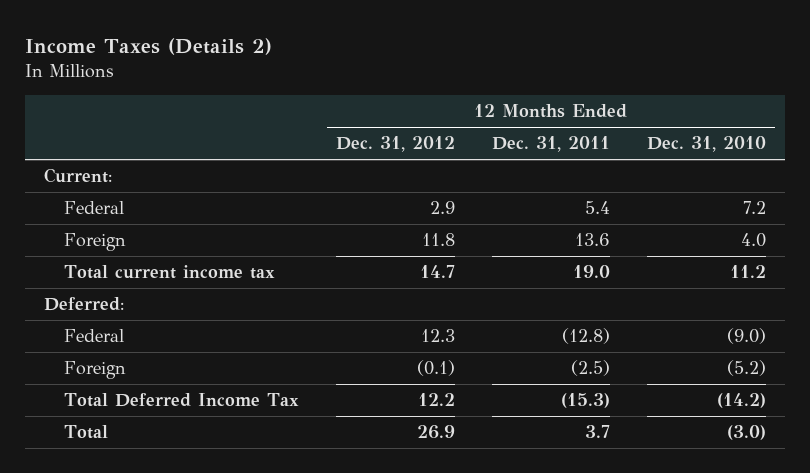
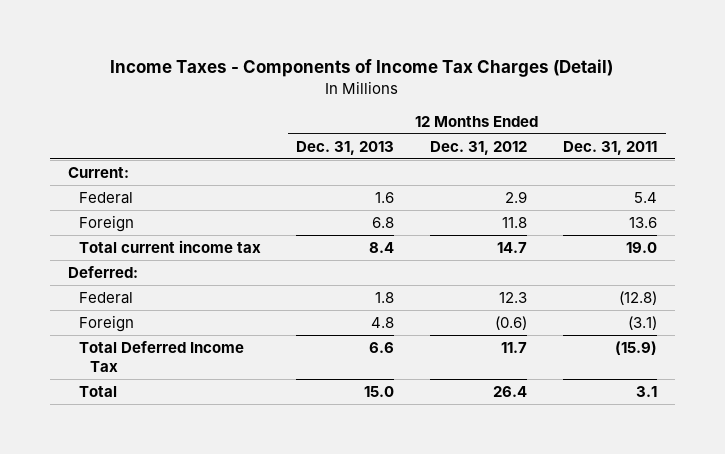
- Income Taxes (Details 2)
+ Income Taxes - Components of Income Tax Charges (Detail)
- | 12 Months Ended Dec. 31, 2012 | 12 Months Ended Dec. 31, 2011 | 12 Months Ended Dec. 31, 2010
+ | 12 Months Ended Dec. 31, 2013 | 12 Months Ended Dec. 31, 2012 | 12 Months Ended Dec. 31, 2011
- Foreign | (0.1) | (2.5) | (5.2)
- Total Deferred Income Tax | 12.2 | (15.3) | (14.2)
- Total | 26.9 | 3.7 | (3.0)
+ Foreign | 4.8 | (0.6) | (3.1)
+ Total Deferred Income Tax | 6.6 | 11.7 | (15.9)
+ Total | 15.0 | 26.4 | 3.1

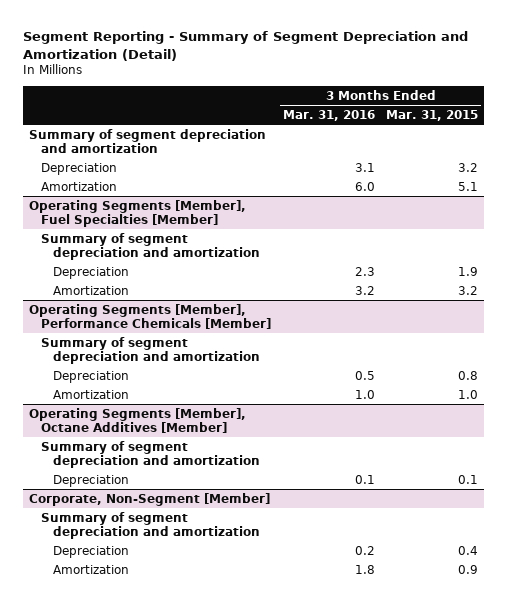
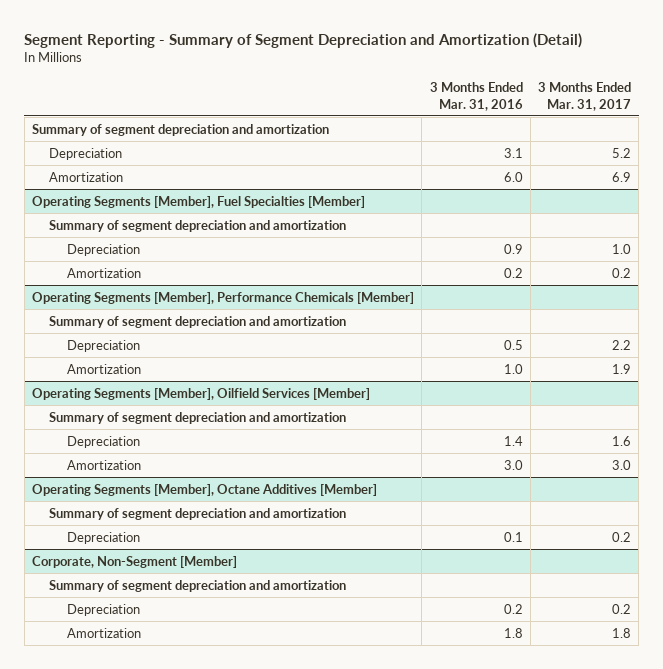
- | 3 Months Ended Mar. 31, 2016 | 3 Months Ended Mar. 31, 2015
+ | 3 Months Ended Mar. 31, 2016 | 3 Months Ended Mar. 31, 2017
@ Operating Segments [Member], Fuel Specialties [Member]
- Depreciation | 2.3 | 1.9
- Amortization | 3.2 | 3.2
+ Depreciation | 0.9 | 1.0
+ Amortization | 0.2 | 0.2
+ Operating Segments [Member], Oilfield Services [Member]
+ Summary of segment depreciation and amortization
+ Depreciation | 1.4 | 1.6
+ Amortization | 3.0 | 3.0

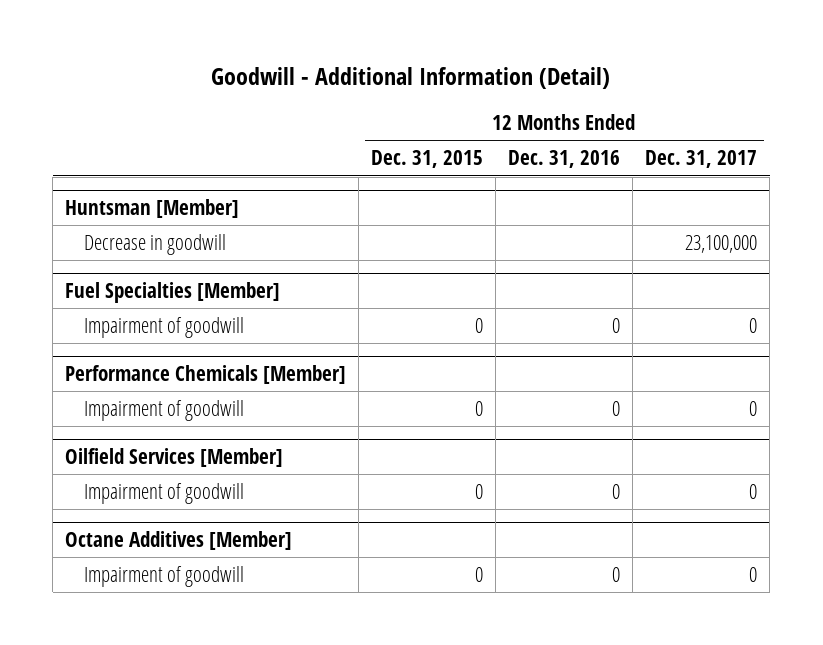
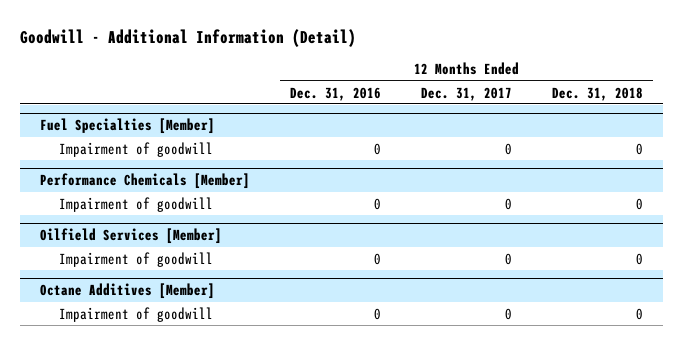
- | 12 Months Ended Dec. 31, 2015 | 12 Months Ended Dec. 31, 2016 | 12 Months Ended Dec. 31, 2017
+ | 12 Months Ended Dec. 31, 2016 | 12 Months Ended Dec. 31, 2017 | 12 Months Ended Dec. 31, 2018
- Huntsman [Member]
- Decrease in goodwill | | | 23,100,000

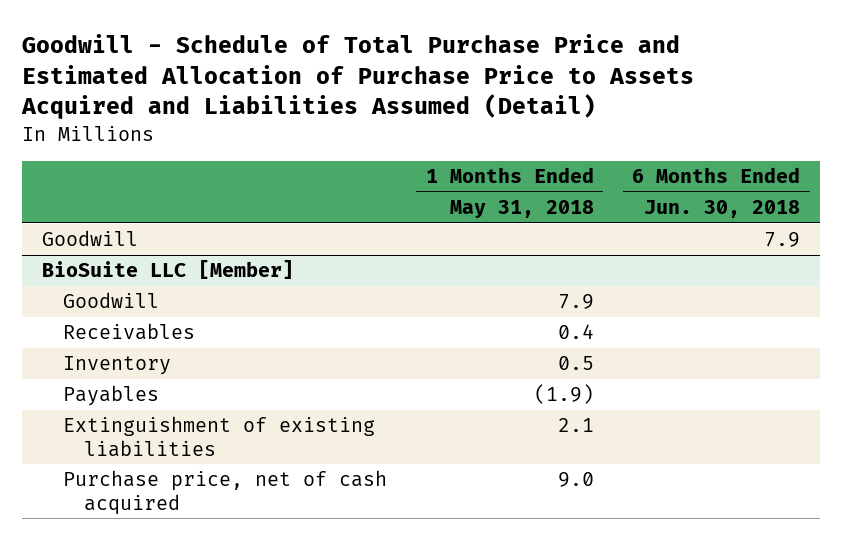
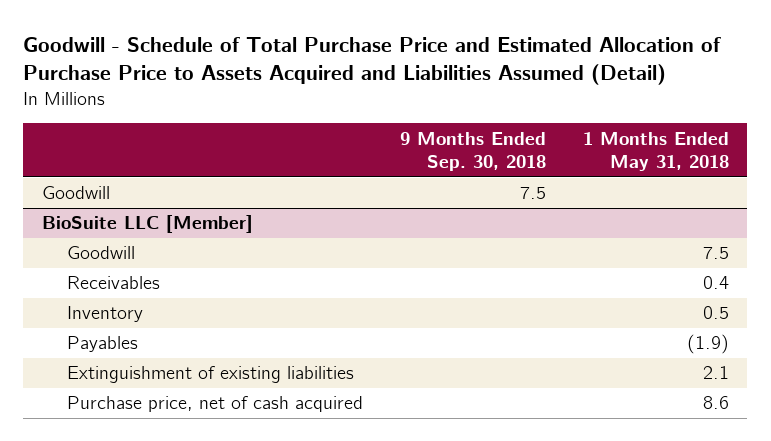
- | 1 Months Ended May 31, 2018 | 6 Months Ended Jun. 30, 2018
+ | 9 Months Ended Sep. 30, 2018 | 1 Months Ended May 31, 2018
@ BioSuite LLC [Member]
- Goodwill | 7.9 |
+ Goodwill | | 7.5
- Purchase price, net of cash acquired | 9.0 |
+ Purchase price, net of cash acquired | | 8.6

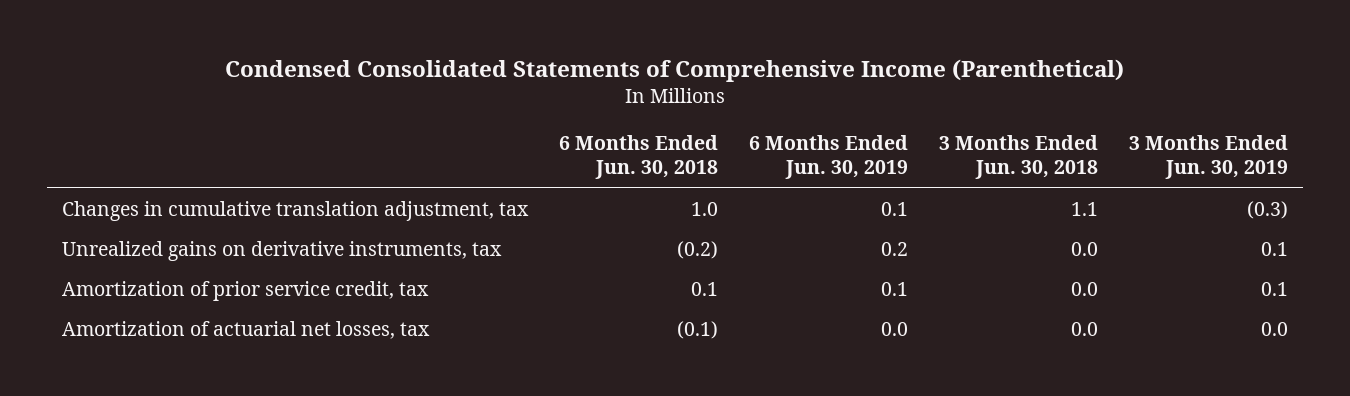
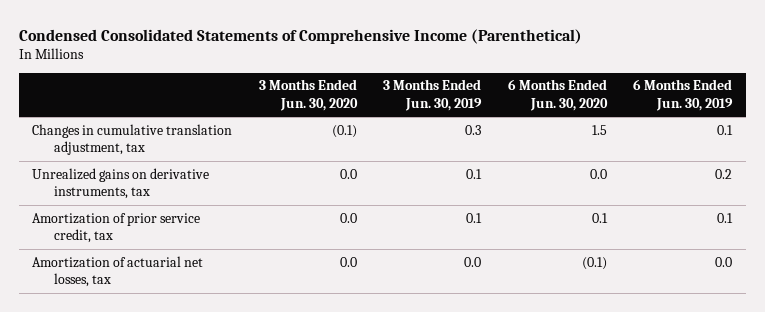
- | 6 Months Ended Jun. 30, 2018 | 6 Months Ended Jun. 30, 2019 | 3 Months Ended Jun. 30, 2018 | 3 Months Ended Jun. 30, 2019
+ | 3 Months Ended Jun. 30, 2020 | 3 Months Ended Jun. 30, 2019 | 6 Months Ended Jun. 30, 2020 | 6 Months Ended Jun. 30, 2019
- Changes in cumulative translation adjustment, tax | 1.0 | 0.1 | 1.1 | (0.3)
+ Changes in cumulative translation adjustment, tax | (0.1) | 0.3 | 1.5 | 0.1

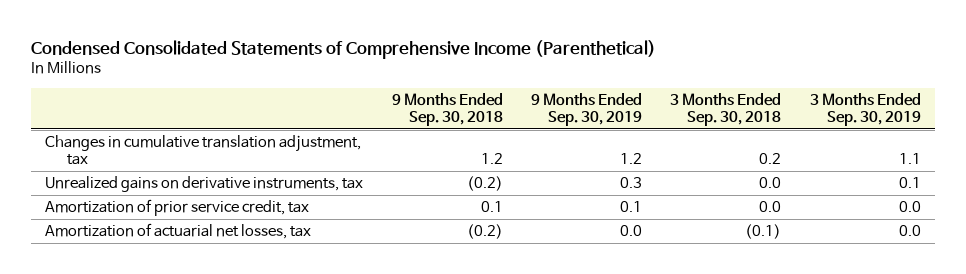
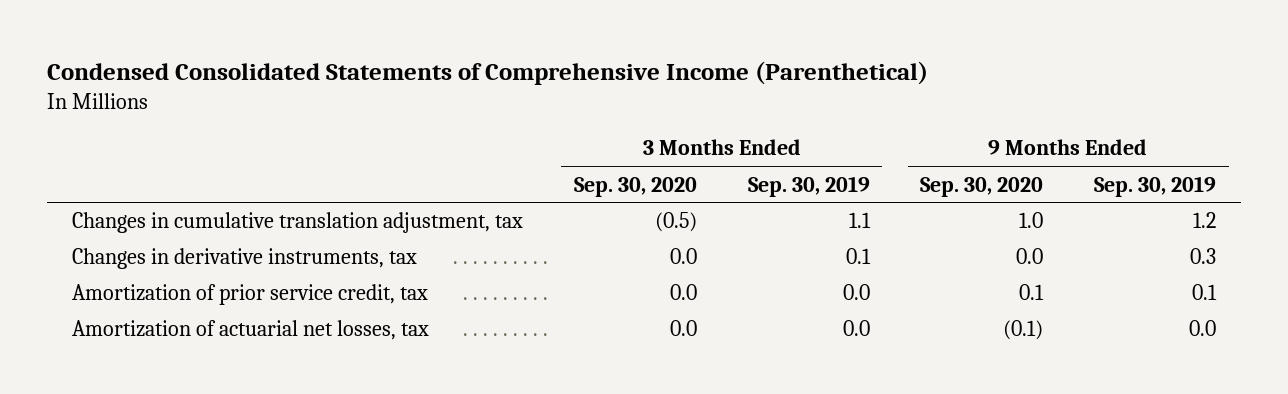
- | 9 Months Ended Sep. 30, 2018 | 9 Months Ended Sep. 30, 2019 | 3 Months Ended Sep. 30, 2018 | 3 Months Ended Sep. 30, 2019
+ | 3 Months Ended Sep. 30, 2020 | 3 Months Ended Sep. 30, 2019 | 9 Months Ended Sep. 30, 2020 | 9 Months Ended Sep. 30, 2019
- Unrealized gains on derivative instruments, tax | (0.2) | 0.3 | 0.0 | 0.1
+ Changes in derivative instruments, tax | 0.0 | 0.1 | 0.0 | 0.3

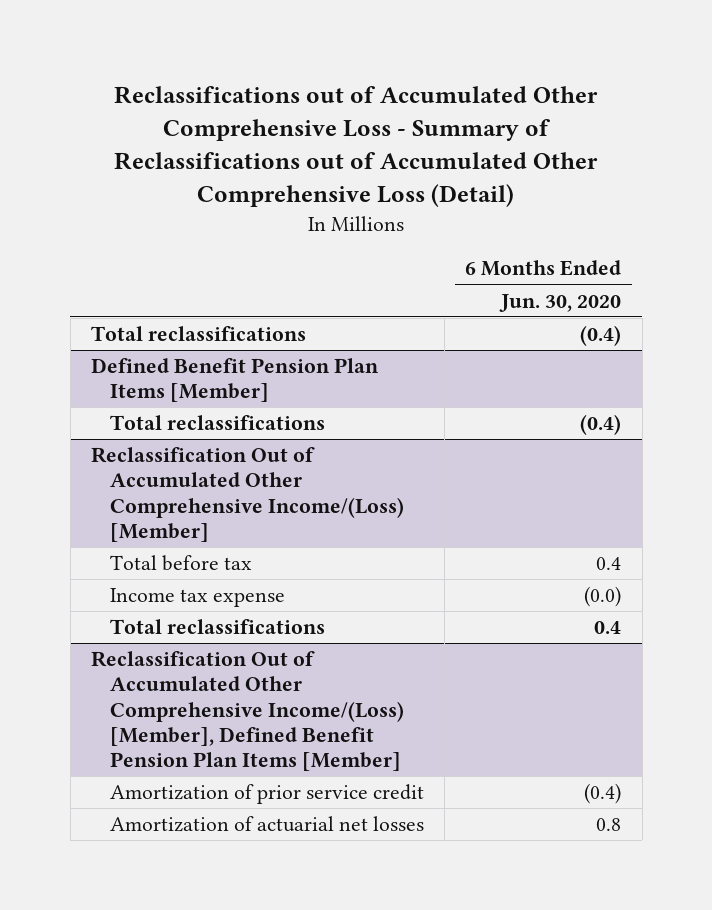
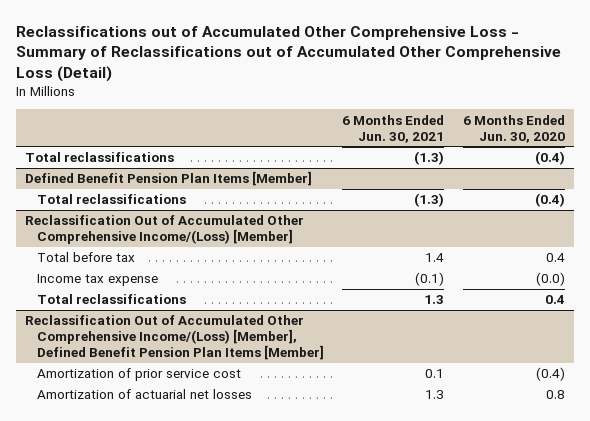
- | 6 Months Ended Jun. 30, 2020
+ | 6 Months Ended Jun. 30, 2021 | 6 Months Ended Jun. 30, 2020
@ Reclassification Out of Accumulated Other Comprehensive Income/(Loss) [Member], Defined Benefit Pension Plan Items [Member]
- Amortization of prior service credit | (0.4)
+ Amortization of prior service cost | 0.1 | (0.4)

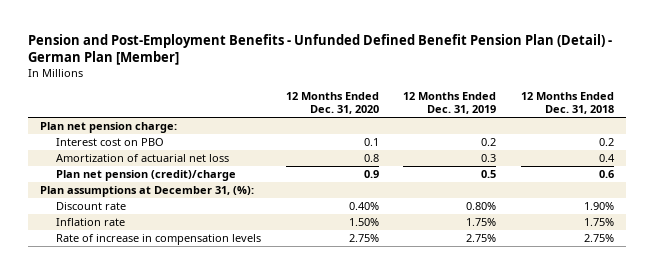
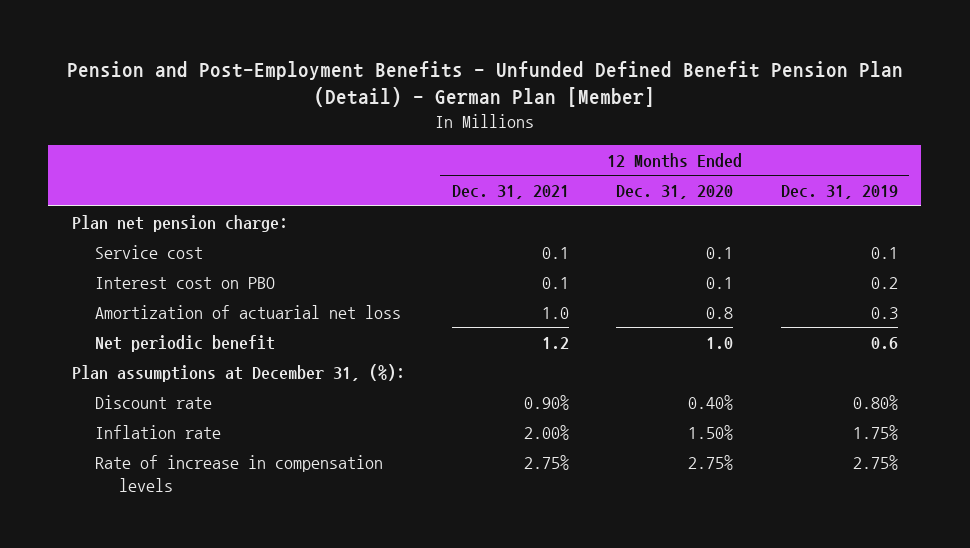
- | 12 Months Ended Dec. 31, 2020 | 12 Months Ended Dec. 31, 2019 | 12 Months Ended Dec. 31, 2018
+ | 12 Months Ended Dec. 31, 2021 | 12 Months Ended Dec. 31, 2020 | 12 Months Ended Dec. 31, 2019
+ Service cost | 0.1 | 0.1 | 0.1
- Plan net pension (credit)/charge | 0.9 | 0.5 | 0.6
+ Net periodic benefit | 1.2 | 1.0 | 0.6

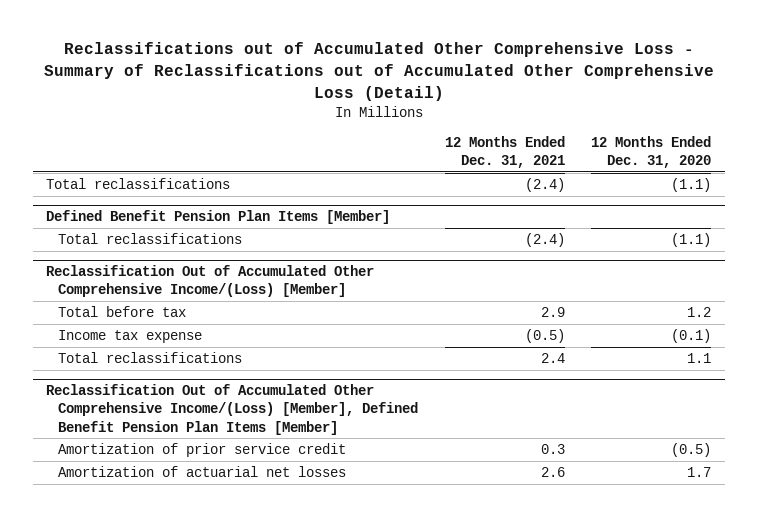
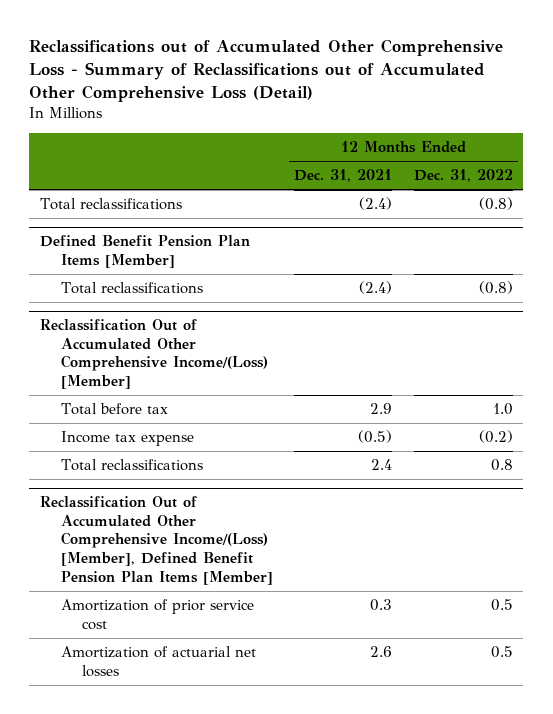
- | 12 Months Ended Dec. 31, 2021 | 12 Months Ended Dec. 31, 2020
+ | 12 Months Ended Dec. 31, 2021 | 12 Months Ended Dec. 31, 2022
@ Reclassification Out of Accumulated Other Comprehensive Income/(Loss) [Member], Defined Benefit Pension Plan Items [Member]
- Amortization of prior service credit | 0.3 | (0.5)
+ Amortization of prior service cost | 0.3 | 0.5

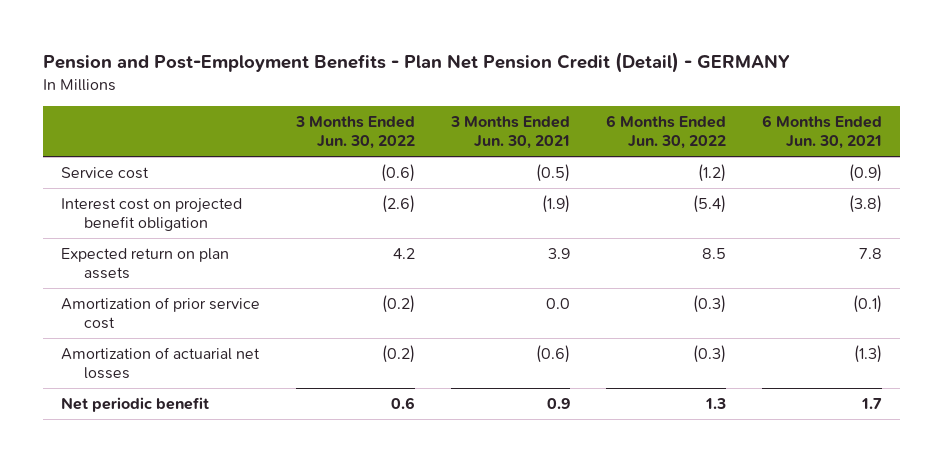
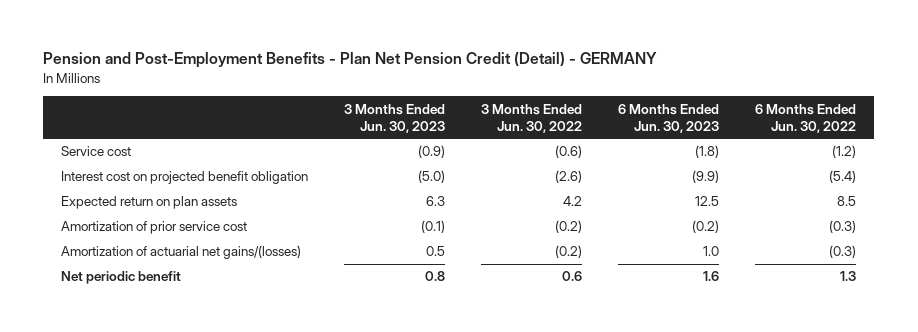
- | 3 Months Ended Jun. 30, 2022 | 3 Months Ended Jun. 30, 2021 | 6 Months Ended Jun. 30, 2022 | 6 Months Ended Jun. 30, 2021
+ | 3 Months Ended Jun. 30, 2023 | 3 Months Ended Jun. 30, 2022 | 6 Months Ended Jun. 30, 2023 | 6 Months Ended Jun. 30, 2022
- Amortization of actuarial net losses | (0.2) | (0.6) | (0.3) | (1.3)
+ Amortization of actuarial net gains/(losses) | 0.5 | (0.2) | 1.0 | (0.3)

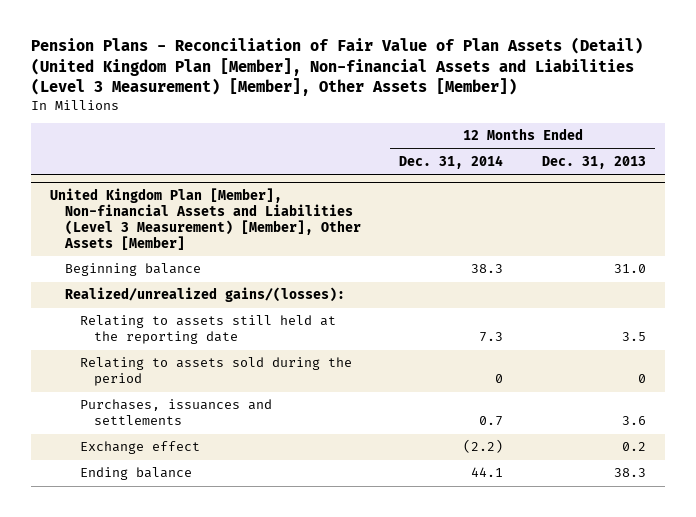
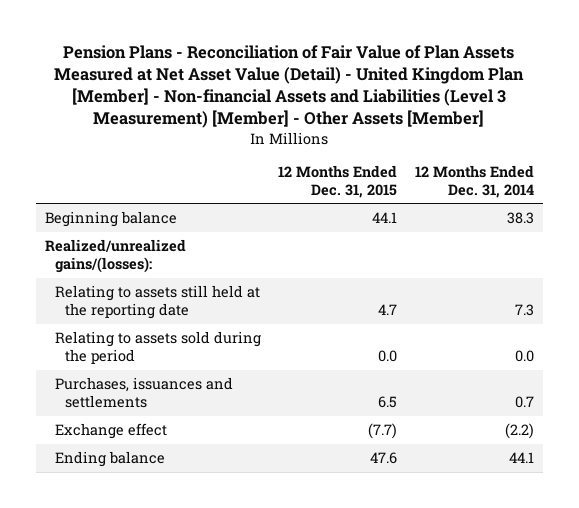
- Pension Plans - Reconciliation of Fair Value of Plan Assets (Detail) (United Kingdom Plan [Member], Non-financial Assets and Liabilities (Level 3 Measurement) [Member], Other Assets [Member])
+ Pension Plans - Reconciliation of Fair Value of Plan Assets Measured at Net Asset Value (Detail) - United Kingdom Plan [Member] - Non-financial Assets and Liabilities (Level 3 Measurement) [Member] - Other Assets [Member]
- | 12 Months Ended Dec. 31, 2014 | 12 Months Ended Dec. 31, 2013
+ | 12 Months Ended Dec. 31, 2015 | 12 Months Ended Dec. 31, 2014
- United Kingdom Plan [Member], Non-financial Assets and Liabilities (Level 3 Measurement) [Member], Other Assets [Member]
- Relating to assets sold during the period | 0 | 0
+ Relating to assets sold during the period | 0.0 | 0.0

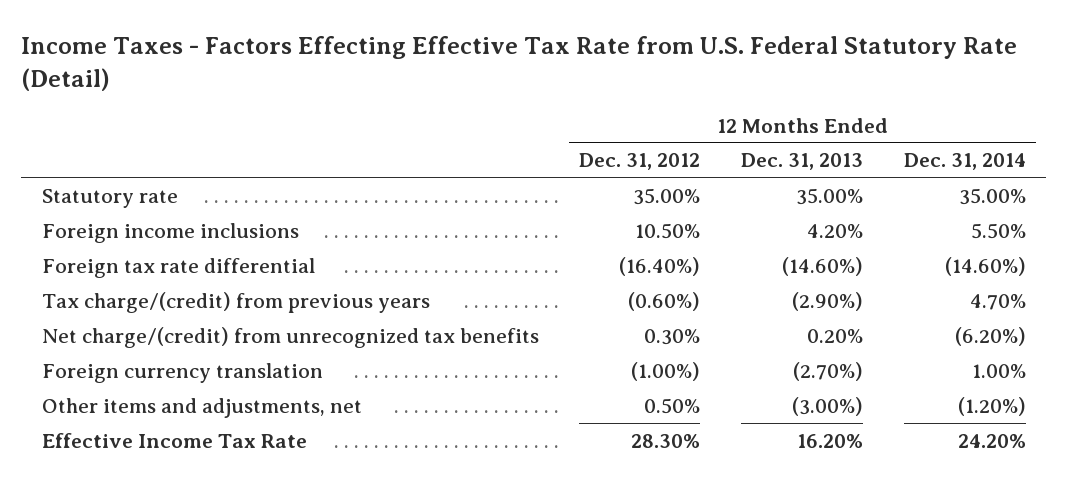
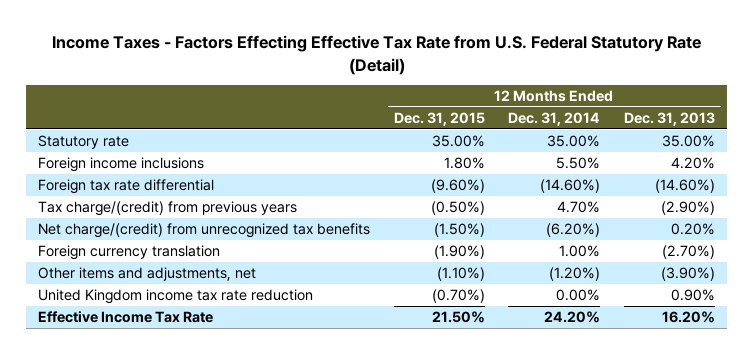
- | 12 Months Ended Dec. 31, 2012 | 12 Months Ended Dec. 31, 2013 | 12 Months Ended Dec. 31, 2014
+ | 12 Months Ended Dec. 31, 2015 | 12 Months Ended Dec. 31, 2014 | 12 Months Ended Dec. 31, 2013
- Other items and adjustments, net | 0.50% | (3.00%) | (1.20%)
+ Other items and adjustments, net | (1.10%) | (1.20%) | (3.90%)
+ United Kingdom income tax rate reduction | (0.70%) | 0.00% | 0.90%

